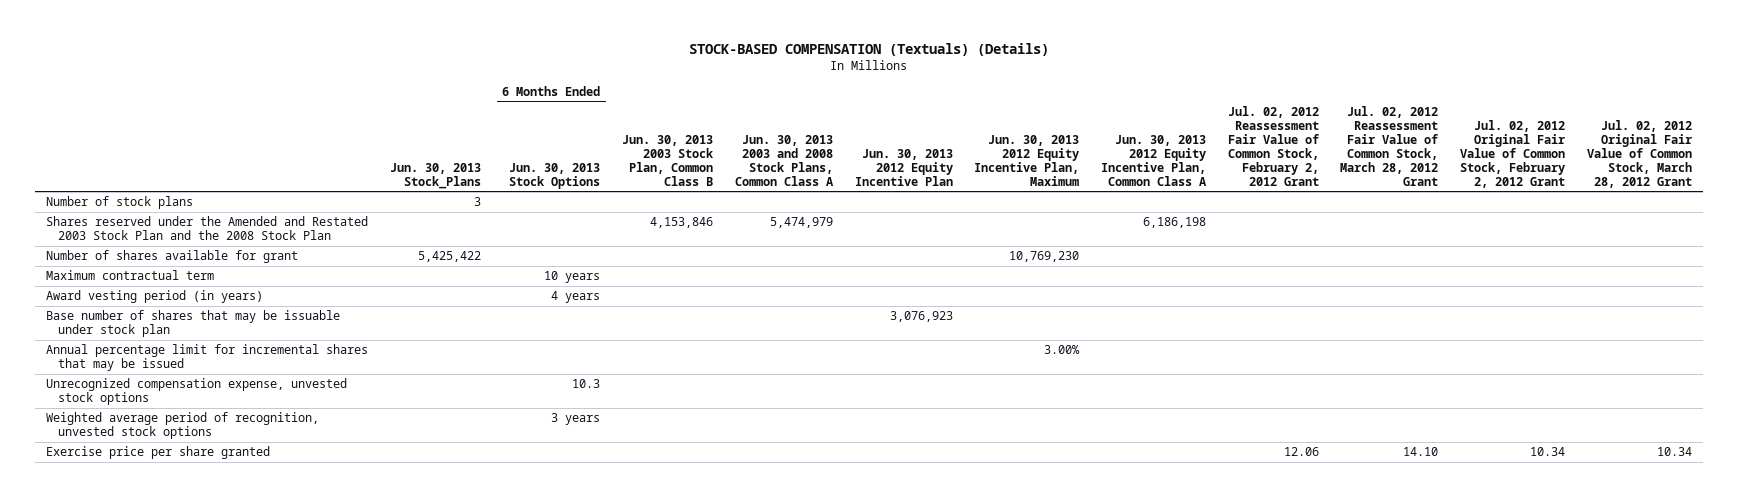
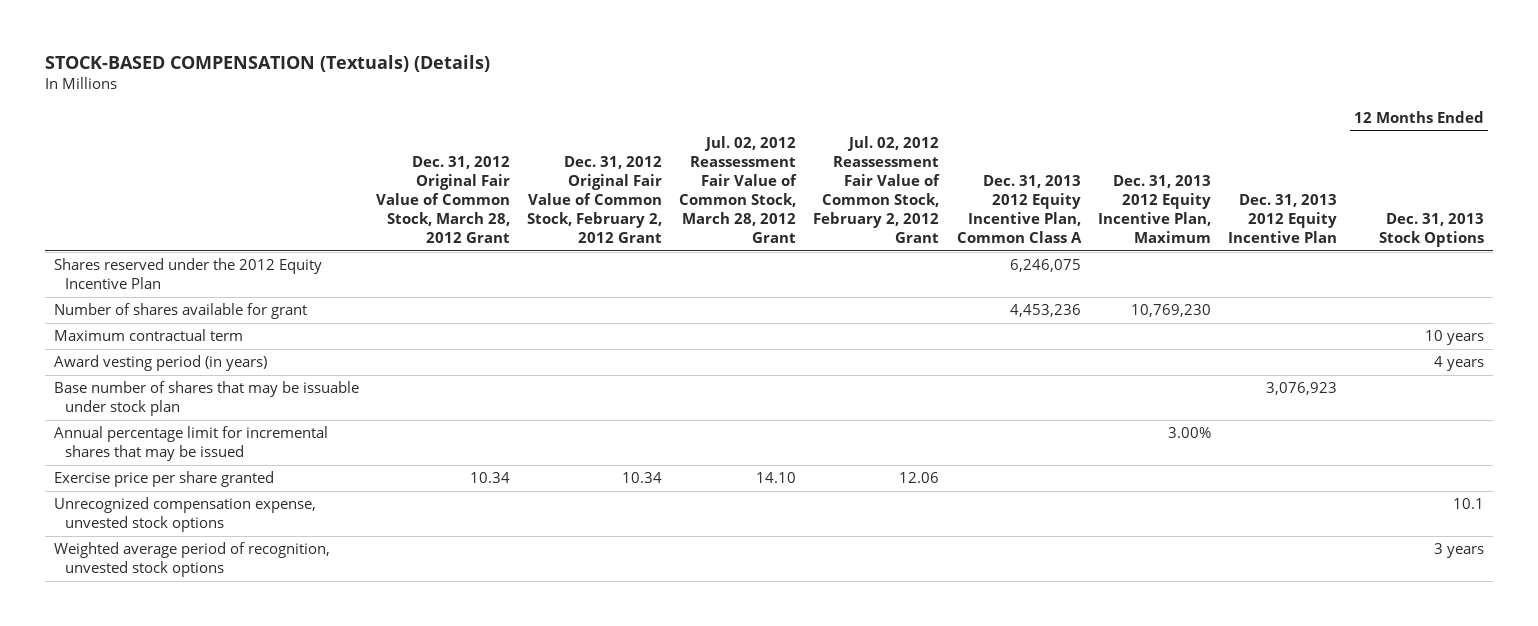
- | Jun. 30, 2013 Stock_Plans | 6 Months Ended Jun. 30, 2013 Stock Options | Jun. 30, 2013 2003 Stock Plan, Common Class B | Jun. 30, 2013 2003 and 2008 Stock Plans, Common Class A | Jun. 30, 2013 2012 Equity Incentive Plan | Jun. 30, 2013 2012 Equity Incentive Plan, Maximum | Jun. 30, 2013 2012 Equity Incentive Plan, Common Class A | Jul. 02, 2012 Reassessment Fair Value of Common Stock, February 2, 2012 Grant | Jul. 02, 2012 Reassessment Fair Value of Common Stock, March 28, 2012 Grant | Jul. 02, 2012 Original Fair Value of Common Stock, February 2, 2012 Grant | Jul. 02, 2012 Original Fair Value of Common Stock, March 28, 2012 Grant
+ | Dec. 31, 2012 Original Fair Value of Common Stock, March 28, 2012 Grant | Dec. 31, 2012 Original Fair Value of Common Stock, February 2, 2012 Grant | Jul. 02, 2012 Reassessment Fair Value of Common Stock, March 28, 2012 Grant | Jul. 02, 2012 Reassessment Fair Value of Common Stock, February 2, 2012 Grant | Dec. 31, 2013 2012 Equity Incentive Plan, Common Class A | Dec. 31, 2013 2012 Equity Incentive Plan, Maximum | Dec. 31, 2013 2012 Equity Incentive Plan | 12 Months Ended Dec. 31, 2013 Stock Options
- Number of stock plans | 3 | | | | | | | | | |
- Shares reserved under the Amended and Restated 2003 Stock Plan and the 2008 Stock Plan | | | 4,153,846 | 5,474,979 | | | 6,186,198 | | | |
+ Shares reserved under the 2012 Equity Incentive Plan | | | | | 6,246,075 | | |
moved up: Exercise price per share granted | 10.34 | 10.34 | 14.10 | 12.06 | | | |

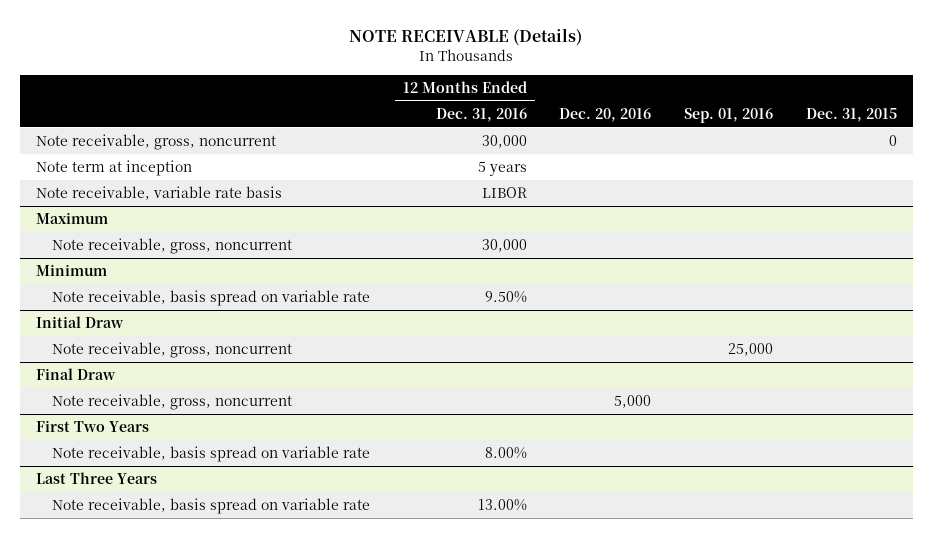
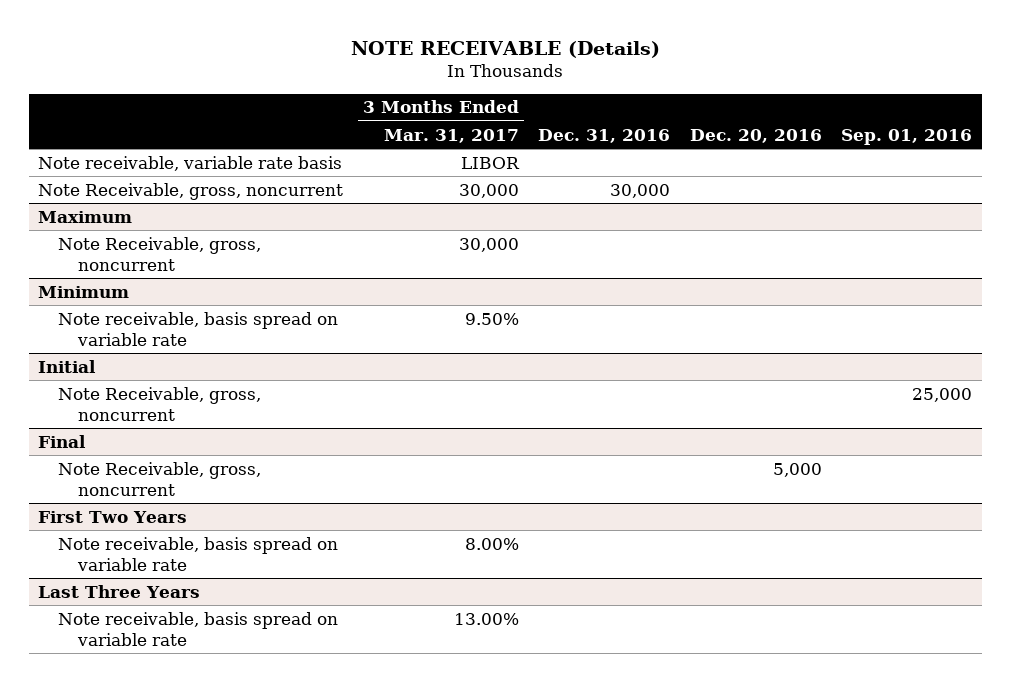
- | 12 Months Ended Dec. 31, 2016 | Dec. 20, 2016 | Sep. 01, 2016 | Dec. 31, 2015
+ | 3 Months Ended Mar. 31, 2017 | Dec. 31, 2016 | Dec. 20, 2016 | Sep. 01, 2016
- Note receivable, gross, noncurrent | 30,000 | | | 0
- Note term at inception | 5 years | | |
+ Note Receivable, gross, noncurrent | 30,000 | 30,000 | |
@ Maximum
- Note receivable, gross, noncurrent | 30,000 | | |
+ Note Receivable, gross, noncurrent | 30,000 | | |
- Initial Draw
- Note receivable, gross, noncurrent | | | 25,000 |
- Final Draw
- Note receivable, gross, noncurrent | | 5,000 | |
+ Initial
+ Note Receivable, gross, noncurrent | | | | 25,000
+ Final
+ Note Receivable, gross, noncurrent | | | 5,000 |

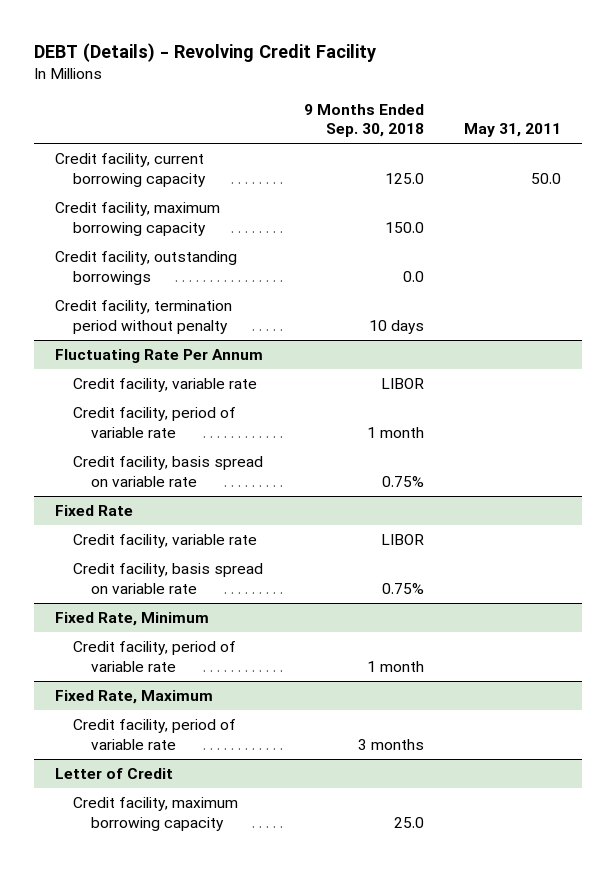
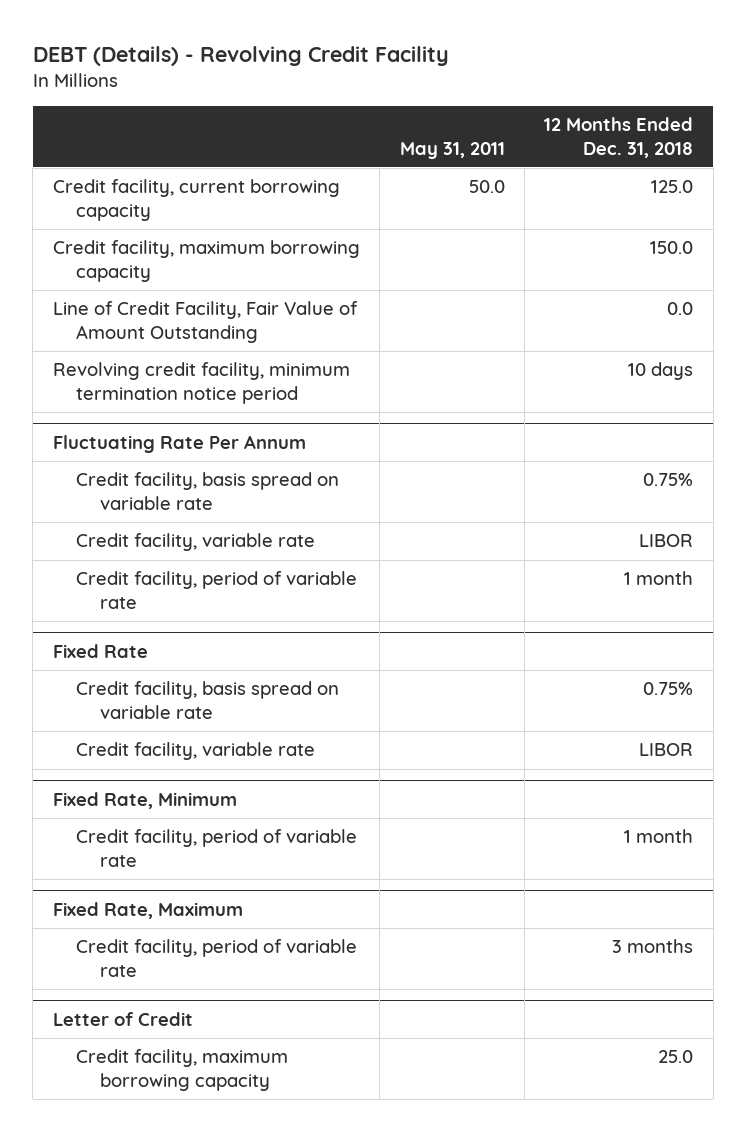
- | 9 Months Ended Sep. 30, 2018 | May 31, 2011
+ | May 31, 2011 | 12 Months Ended Dec. 31, 2018
- Credit facility, outstanding borrowings | 0.0 |
- Credit facility, termination period without penalty | 10 days |
+ Line of Credit Facility, Fair Value of Amount Outstanding | | 0.0
+ Revolving credit facility, minimum termination notice period | | 10 days
@ Fluctuating Rate Per Annum
moved up: Credit facility, basis spread on variable rate | | 0.75%
@ Fixed Rate
moved down: Credit facility, variable rate | | LIBOR

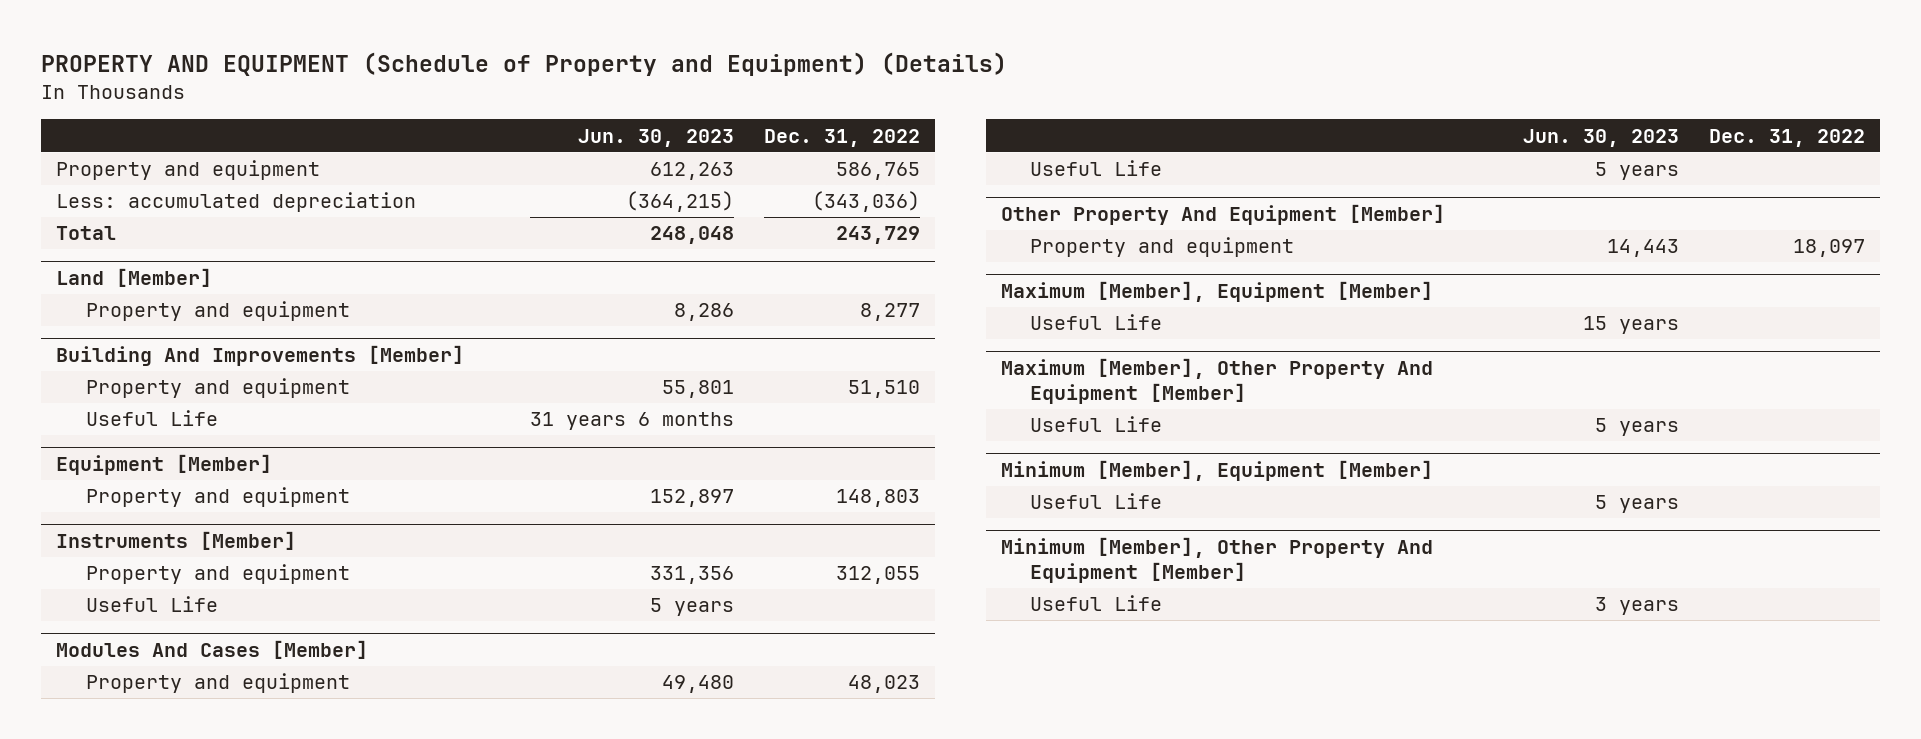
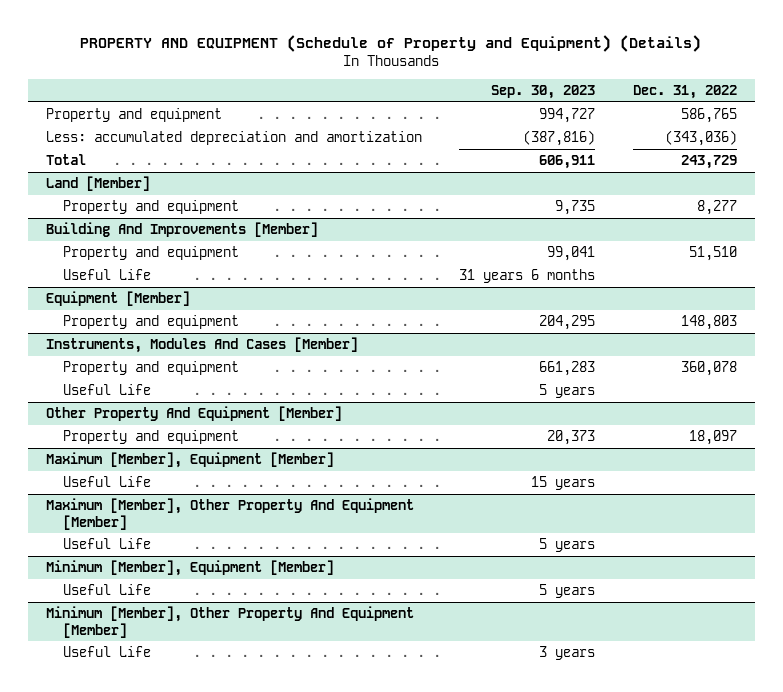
- | Jun. 30, 2023 | Dec. 31, 2022
+ | Sep. 30, 2023 | Dec. 31, 2022
- Less: accumulated depreciation | (364,215) | (343,036)
+ Less: accumulated depreciation and amortization | (387,816) | (343,036)
- Instruments [Member]
- Property and equipment | 331,356 | 312,055
+ Instruments, Modules And Cases [Member]
+ Property and equipment | 661,283 | 360,078
- Modules And Cases [Member]
- Property and equipment | 49,480 | 48,023
- Useful Life | 5 years |

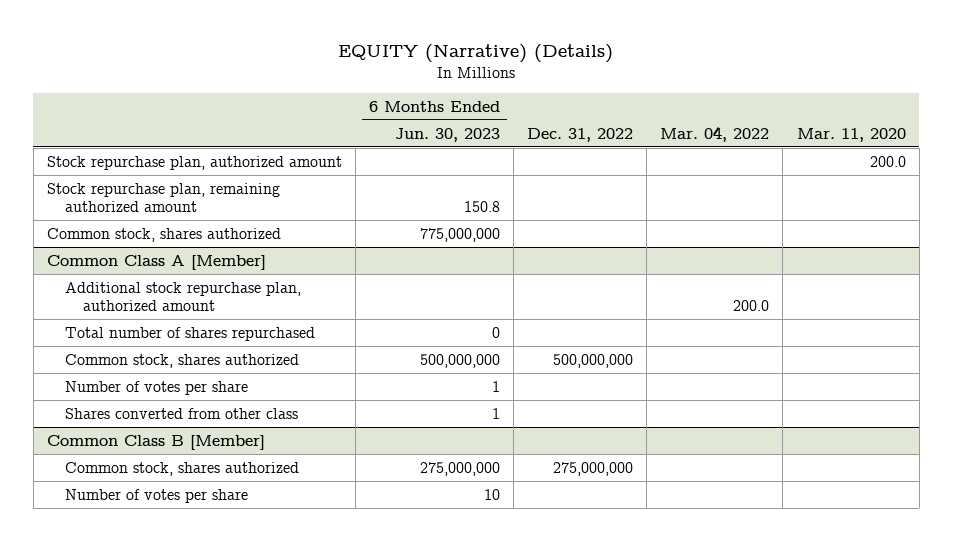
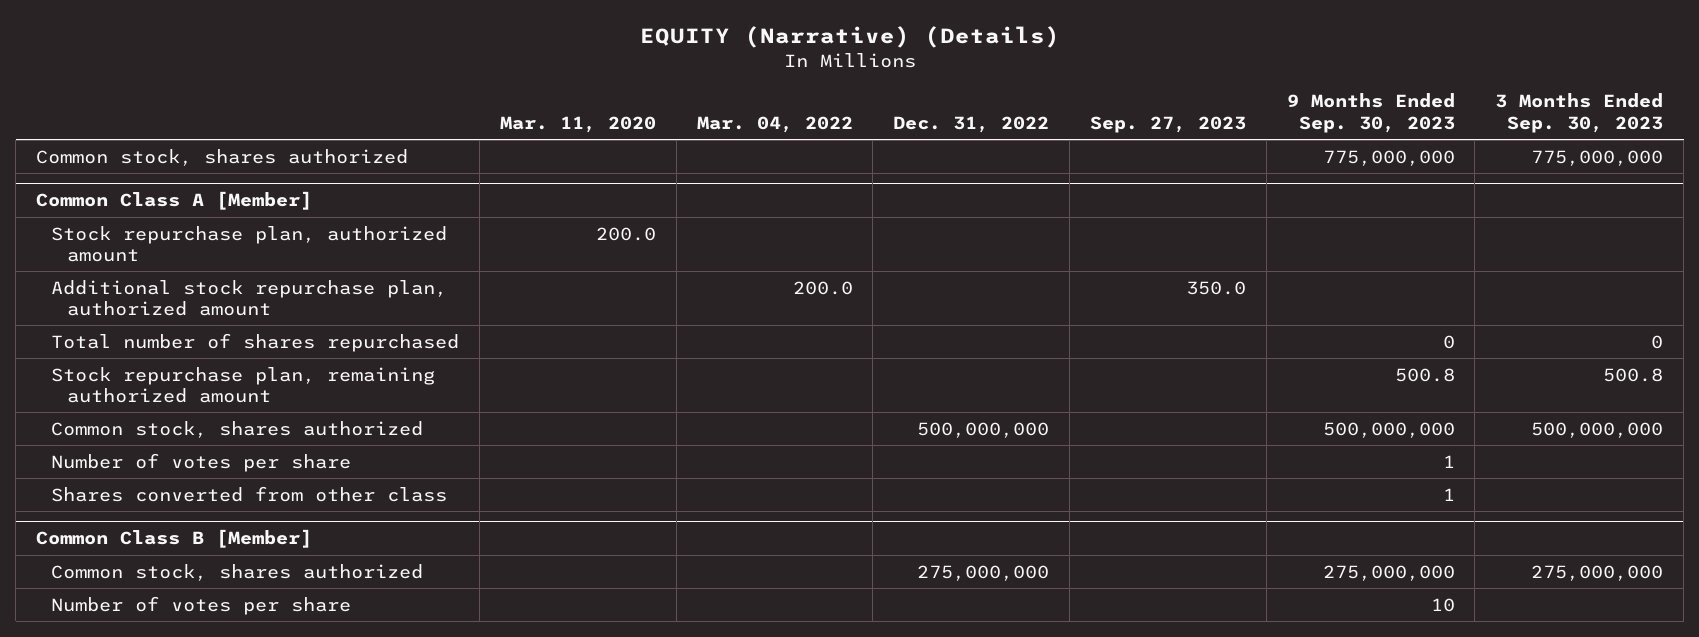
- | 6 Months Ended Jun. 30, 2023 | Dec. 31, 2022 | Mar. 04, 2022 | Mar. 11, 2020
+ | Mar. 11, 2020 | Mar. 04, 2022 | Dec. 31, 2022 | Sep. 27, 2023 | 9 Months Ended Sep. 30, 2023 | 3 Months Ended Sep. 30, 2023
- Stock repurchase plan, authorized amount | | | | 200.0
- Stock repurchase plan, remaining authorized amount | 150.8 | | |
@ Common Class A [Member]
+ Stock repurchase plan, authorized amount | 200.0 | | | | |
+ Stock repurchase plan, remaining authorized amount | | | | | 500.8 | 500.8

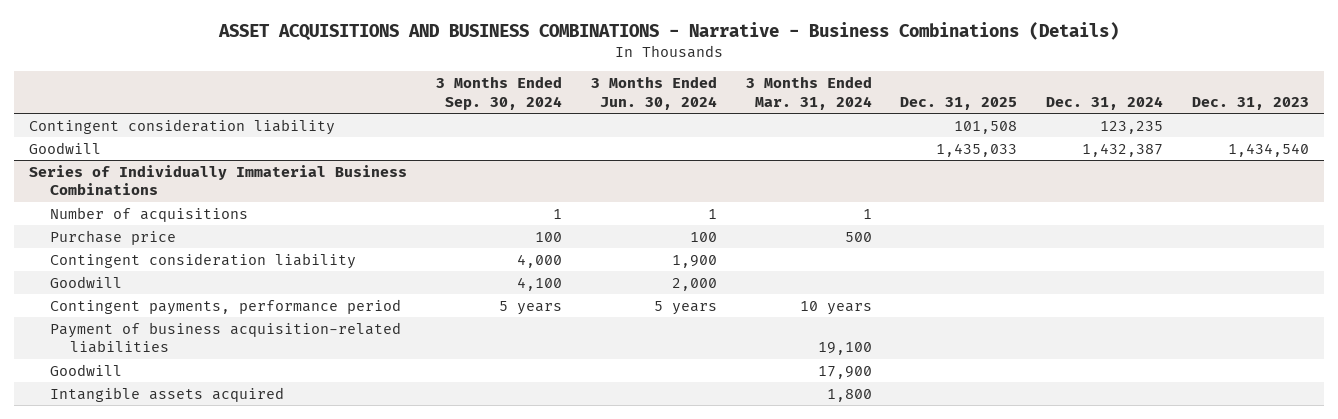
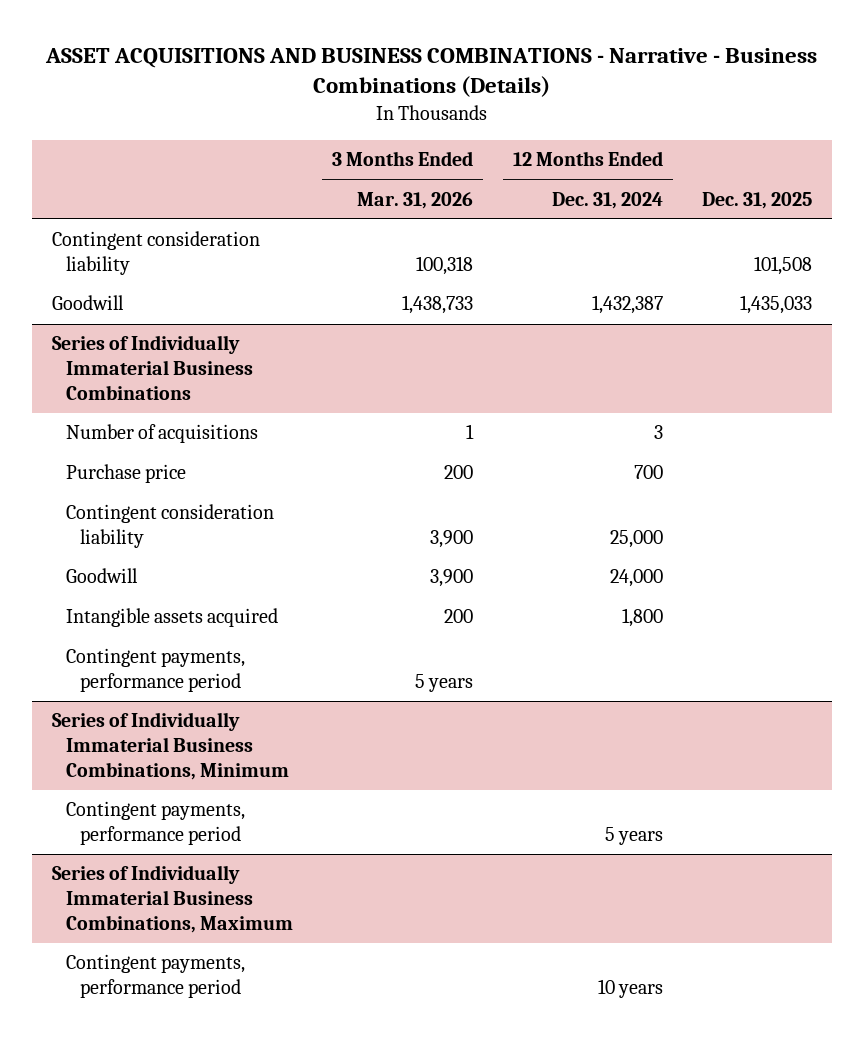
- | 3 Months Ended Sep. 30, 2024 | 3 Months Ended Jun. 30, 2024 | 3 Months Ended Mar. 31, 2024 | Dec. 31, 2025 | Dec. 31, 2024 | Dec. 31, 2023
+ | 3 Months Ended Mar. 31, 2026 | 12 Months Ended Dec. 31, 2024 | Dec. 31, 2025
@ Series of Individually Immaterial Business Combinations
- Payment of business acquisition-related liabilities | | | 19,100 | | |
- Goodwill | | | 17,900 | | |
moved down: Contingent payments, performance period | 5 years | |
+ Series of Individually Immaterial Business Combinations, Minimum
+ Contingent payments, performance period | | 5 years |
+ Series of Individually Immaterial Business Combinations, Maximum
+ Contingent payments, performance period | | 10 years |

